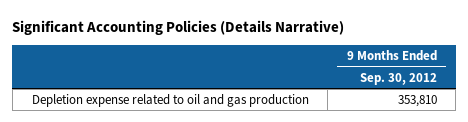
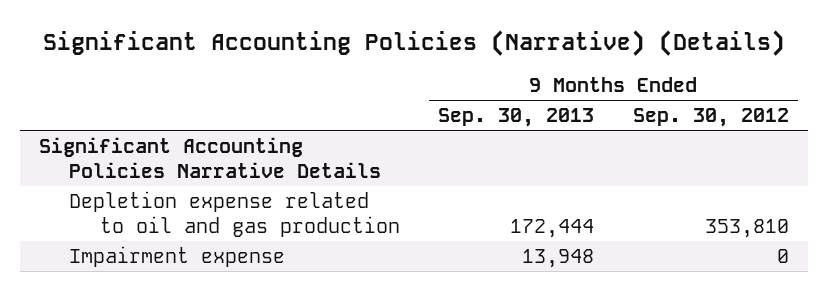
- Significant Accounting Policies (Details Narrative)
+ Significant Accounting Policies (Narrative) (Details)
- | 9 Months Ended Sep. 30, 2012
+ | 9 Months Ended Sep. 30, 2013 | 9 Months Ended Sep. 30, 2012
+ Significant Accounting Policies Narrative Details
+ Impairment expense | 13,948 | 0

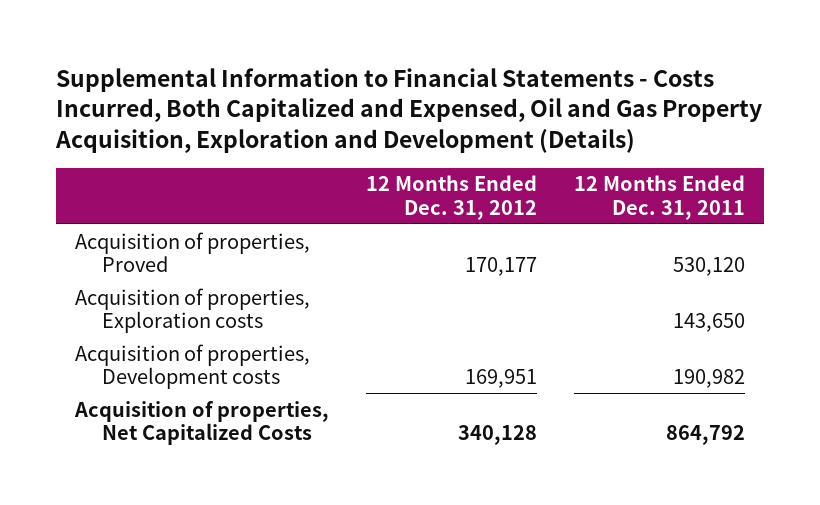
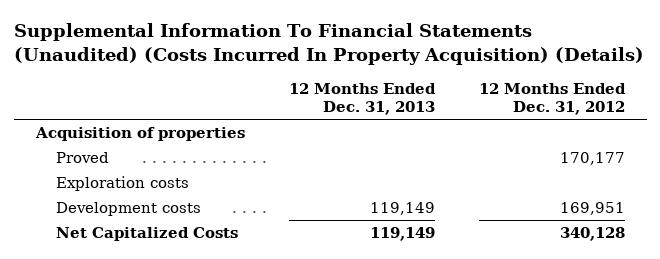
- Supplemental Information to Financial Statements - Costs Incurred, Both Capitalized and Expensed, Oil and Gas Property Acquisition, Exploration and Development (Details)
+ Supplemental Information To Financial Statements (Unaudited) (Costs Incurred In Property Acquisition) (Details)
- | 12 Months Ended Dec. 31, 2012 | 12 Months Ended Dec. 31, 2011
+ | 12 Months Ended Dec. 31, 2013 | 12 Months Ended Dec. 31, 2012
- Acquisition of properties, Proved | 170,177 | 530,120
- Acquisition of properties, Exploration costs | | 143,650
- Acquisition of properties, Development costs | 169,951 | 190,982
- Acquisition of properties, Net Capitalized Costs | 340,128 | 864,792
+ Acquisition of properties
+ Proved | | 170,177
+ Exploration costs
+ Development costs | 119,149 | 169,951
+ Net Capitalized Costs | 119,149 | 340,128

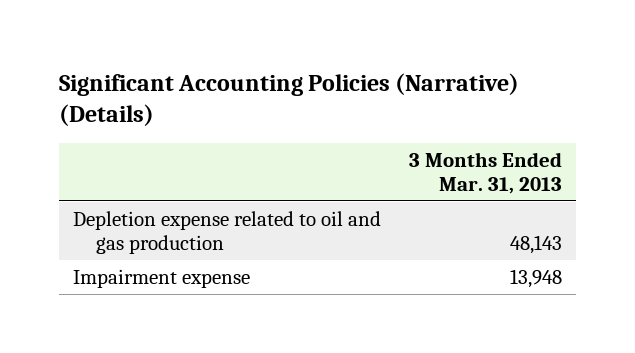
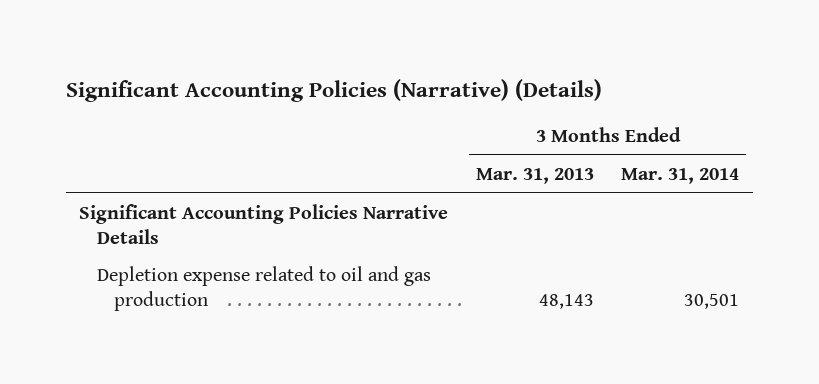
- | 3 Months Ended Mar. 31, 2013
+ | 3 Months Ended Mar. 31, 2013 | 3 Months Ended Mar. 31, 2014
+ Significant Accounting Policies Narrative Details
- Impairment expense | 13,948

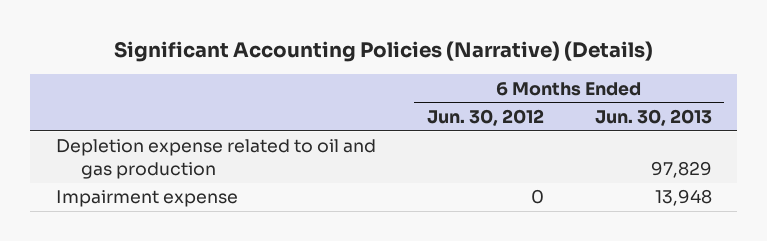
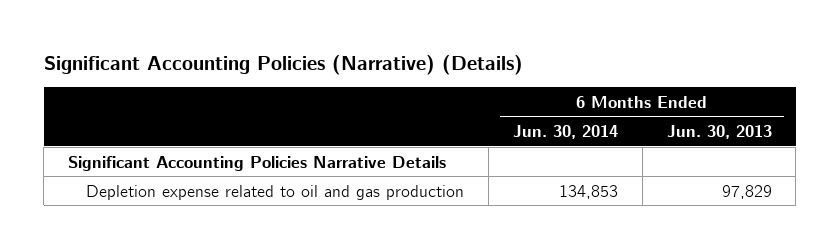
- | 6 Months Ended Jun. 30, 2012 | 6 Months Ended Jun. 30, 2013
+ | 6 Months Ended Jun. 30, 2014 | 6 Months Ended Jun. 30, 2013
+ Significant Accounting Policies Narrative Details
- Impairment expense | 0 | 13,948

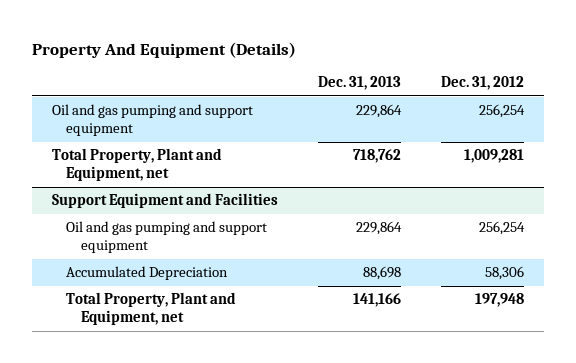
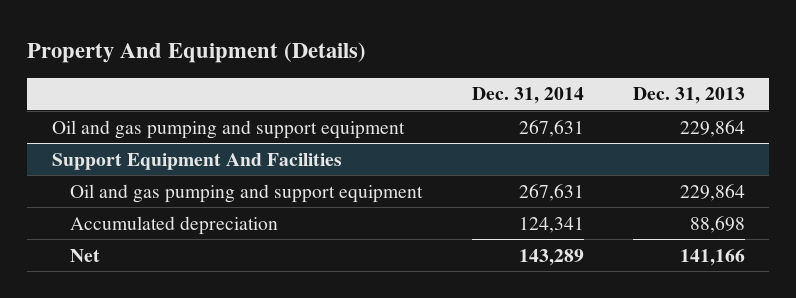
- | Dec. 31, 2013 | Dec. 31, 2012
+ | Dec. 31, 2014 | Dec. 31, 2013
- Total Property, Plant and Equipment, net | 718,762 | 1,009,281
- Support Equipment and Facilities
+ Support Equipment And Facilities
- Accumulated Depreciation | 88,698 | 58,306
- Total Property, Plant and Equipment, net | 141,166 | 197,948
+ Accumulated depreciation | 124,341 | 88,698
+ Net | 143,289 | 141,166

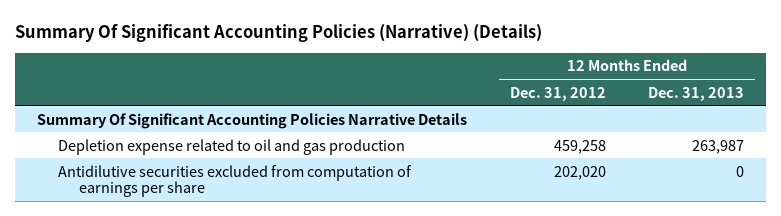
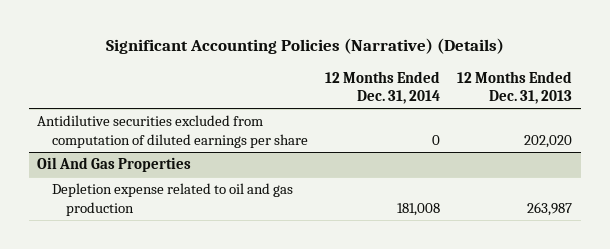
- Summary Of Significant Accounting Policies (Narrative) (Details)
+ Significant Accounting Policies (Narrative) (Details)
- | 12 Months Ended Dec. 31, 2012 | 12 Months Ended Dec. 31, 2013
+ | 12 Months Ended Dec. 31, 2014 | 12 Months Ended Dec. 31, 2013
- Summary Of Significant Accounting Policies Narrative Details
+ Antidilutive securities excluded from computation of diluted earnings per share | 0 | 202,020
+ Oil And Gas Properties
- Antidilutive securities excluded from computation of earnings per share | 202,020 | 0

